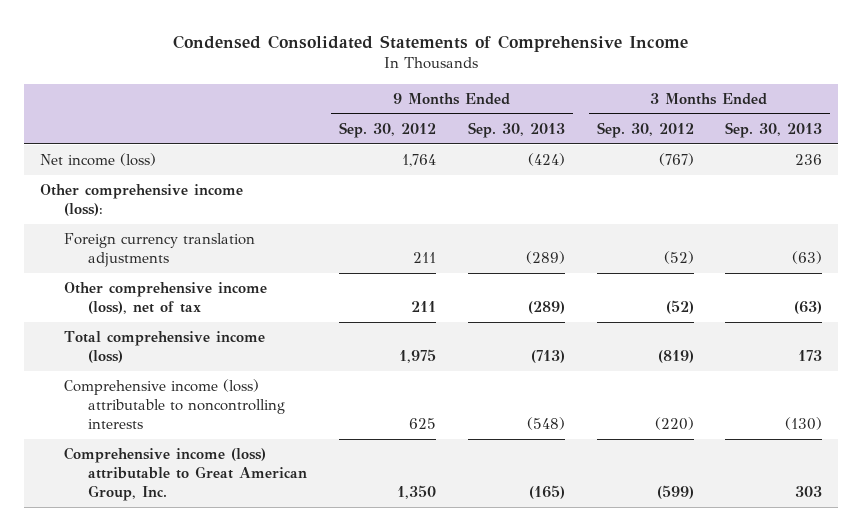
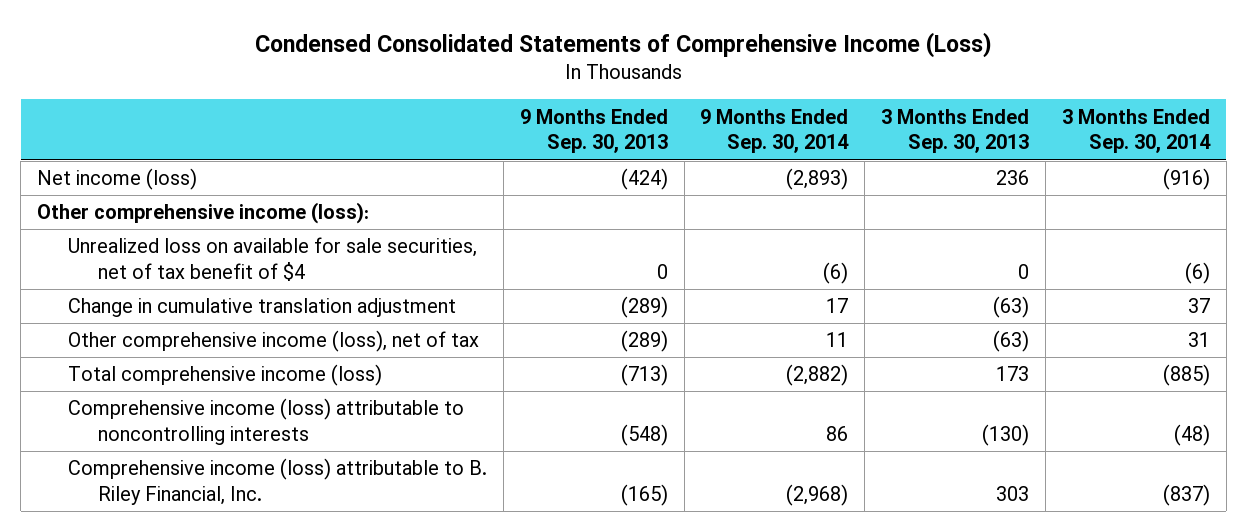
- Condensed Consolidated Statements of Comprehensive Income
+ Condensed Consolidated Statements of Comprehensive Income (Loss)
- | 9 Months Ended Sep. 30, 2012 | 9 Months Ended Sep. 30, 2013 | 3 Months Ended Sep. 30, 2012 | 3 Months Ended Sep. 30, 2013
+ | 9 Months Ended Sep. 30, 2013 | 9 Months Ended Sep. 30, 2014 | 3 Months Ended Sep. 30, 2013 | 3 Months Ended Sep. 30, 2014
- Foreign currency translation adjustments | 211 | (289) | (52) | (63)
+ Unrealized loss on available for sale securities, net of tax benefit of $4 | 0 | (6) | 0 | (6)
+ Change in cumulative translation adjustment | (289) | 17 | (63) | 37
- Comprehensive income (loss) attributable to Great American Group, Inc. | 1,350 | (165) | (599) | 303
+ Comprehensive income (loss) attributable to B. Riley Financial, Inc. | (165) | (2,968) | 303 | (837)

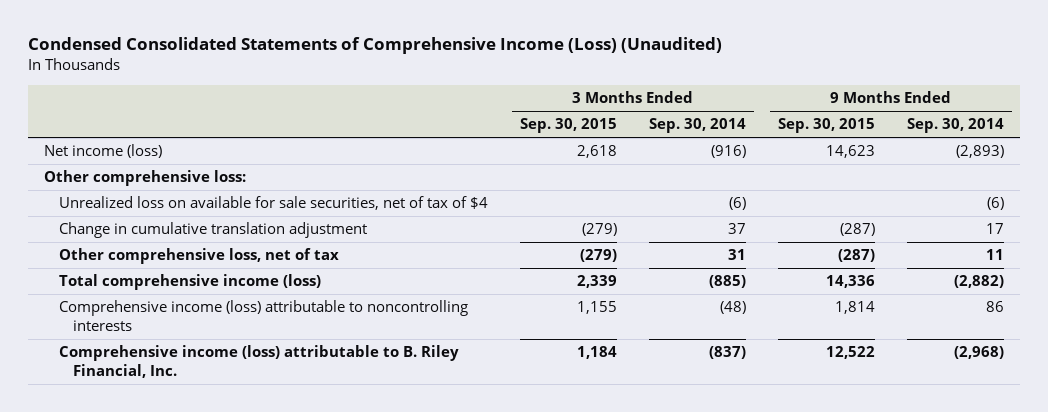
- Condensed Consolidated Statements of Comprehensive Income (Loss)
+ Condensed Consolidated Statements of Comprehensive Income (Loss) (Unaudited)
- | 9 Months Ended Sep. 30, 2013 | 9 Months Ended Sep. 30, 2014 | 3 Months Ended Sep. 30, 2013 | 3 Months Ended Sep. 30, 2014
+ | 3 Months Ended Sep. 30, 2015 | 3 Months Ended Sep. 30, 2014 | 9 Months Ended Sep. 30, 2015 | 9 Months Ended Sep. 30, 2014
- Other comprehensive income (loss):
- Unrealized loss on available for sale securities, net of tax benefit of $4 | 0 | (6) | 0 | (6)
+ Other comprehensive loss:
+ Unrealized loss on available for sale securities, net of tax of $4 | | (6) | | (6)
- Other comprehensive income (loss), net of tax | (289) | 11 | (63) | 31
+ Other comprehensive loss, net of tax | (279) | 31 | (287) | 11

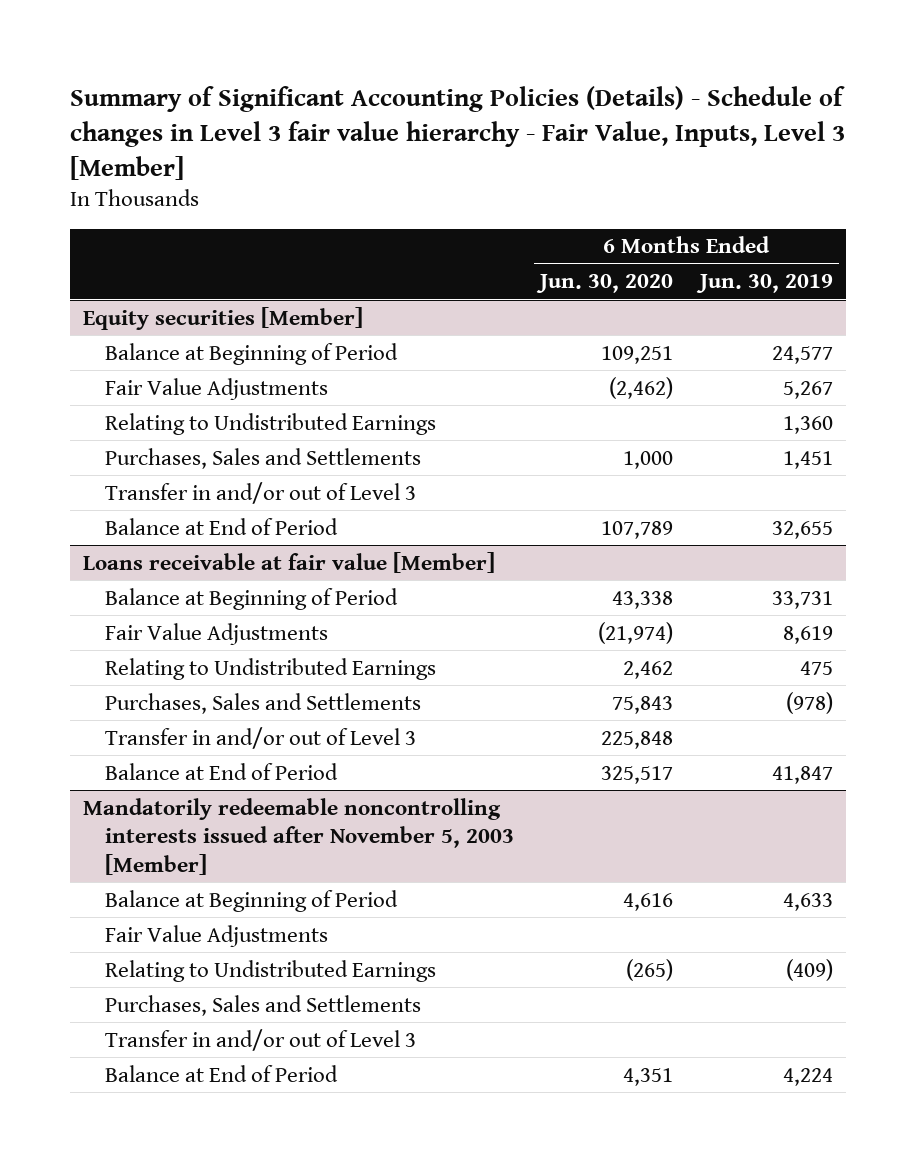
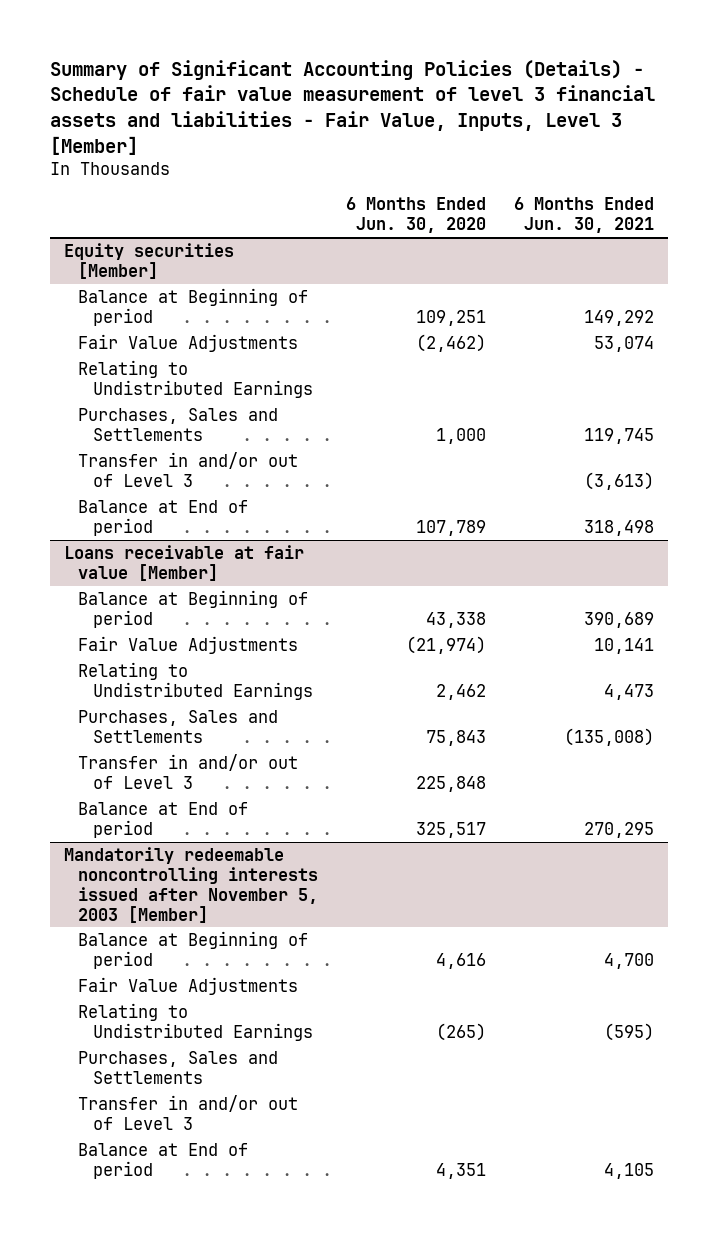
- Summary of Significant Accounting Policies (Details) - Schedule of changes in Level 3 fair value hierarchy - Fair Value, Inputs, Level 3 [Member]
+ Summary of Significant Accounting Policies (Details) - Schedule of fair value measurement of level 3 financial assets and liabilities - Fair Value, Inputs, Level 3 [Member]
- | 6 Months Ended Jun. 30, 2020 | 6 Months Ended Jun. 30, 2019
+ | 6 Months Ended Jun. 30, 2020 | 6 Months Ended Jun. 30, 2021
@ Equity securities [Member]
- Balance at Beginning of Period | 109,251 | 24,577
+ Balance at Beginning of period | 109,251 | 149,292
- Balance at End of Period | 107,789 | 32,655
+ Balance at End of period | 107,789 | 318,498
@ Loans receivable at fair value [Member]
- Balance at Beginning of Period | 43,338 | 33,731
+ Balance at Beginning of period | 43,338 | 390,689
- Balance at End of Period | 325,517 | 41,847
+ Balance at End of period | 325,517 | 270,295
@ Mandatorily redeemable noncontrolling interests issued after November 5, 2003 [Member]
- Balance at Beginning of Period | 4,616 | 4,633
+ Balance at Beginning of period | 4,616 | 4,700
- Balance at End of Period | 4,351 | 4,224
+ Balance at End of period | 4,351 | 4,105

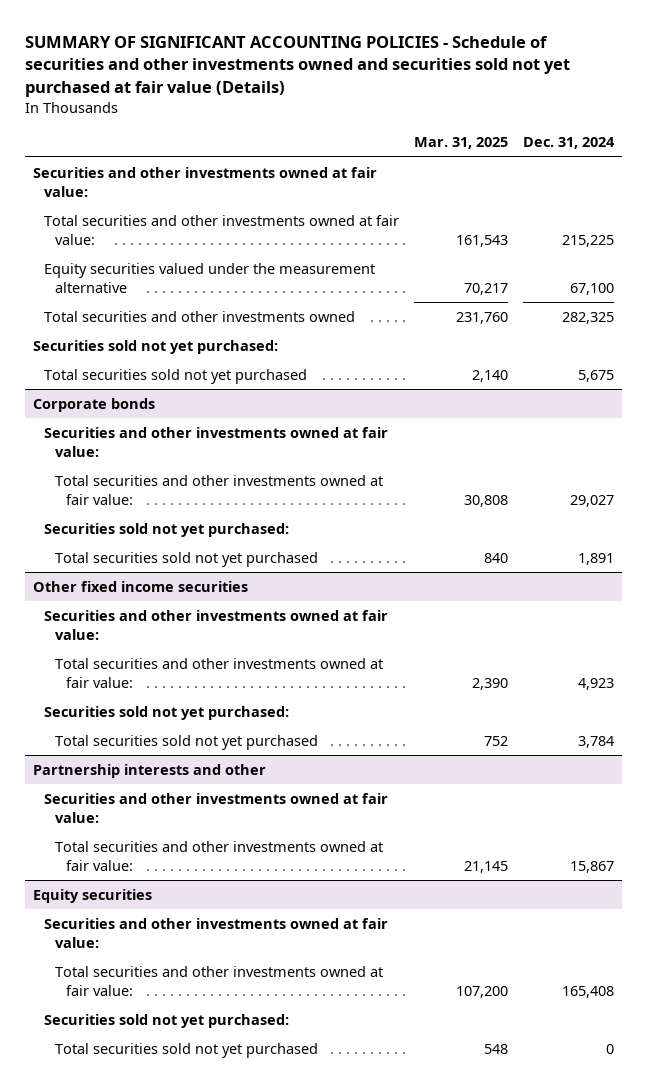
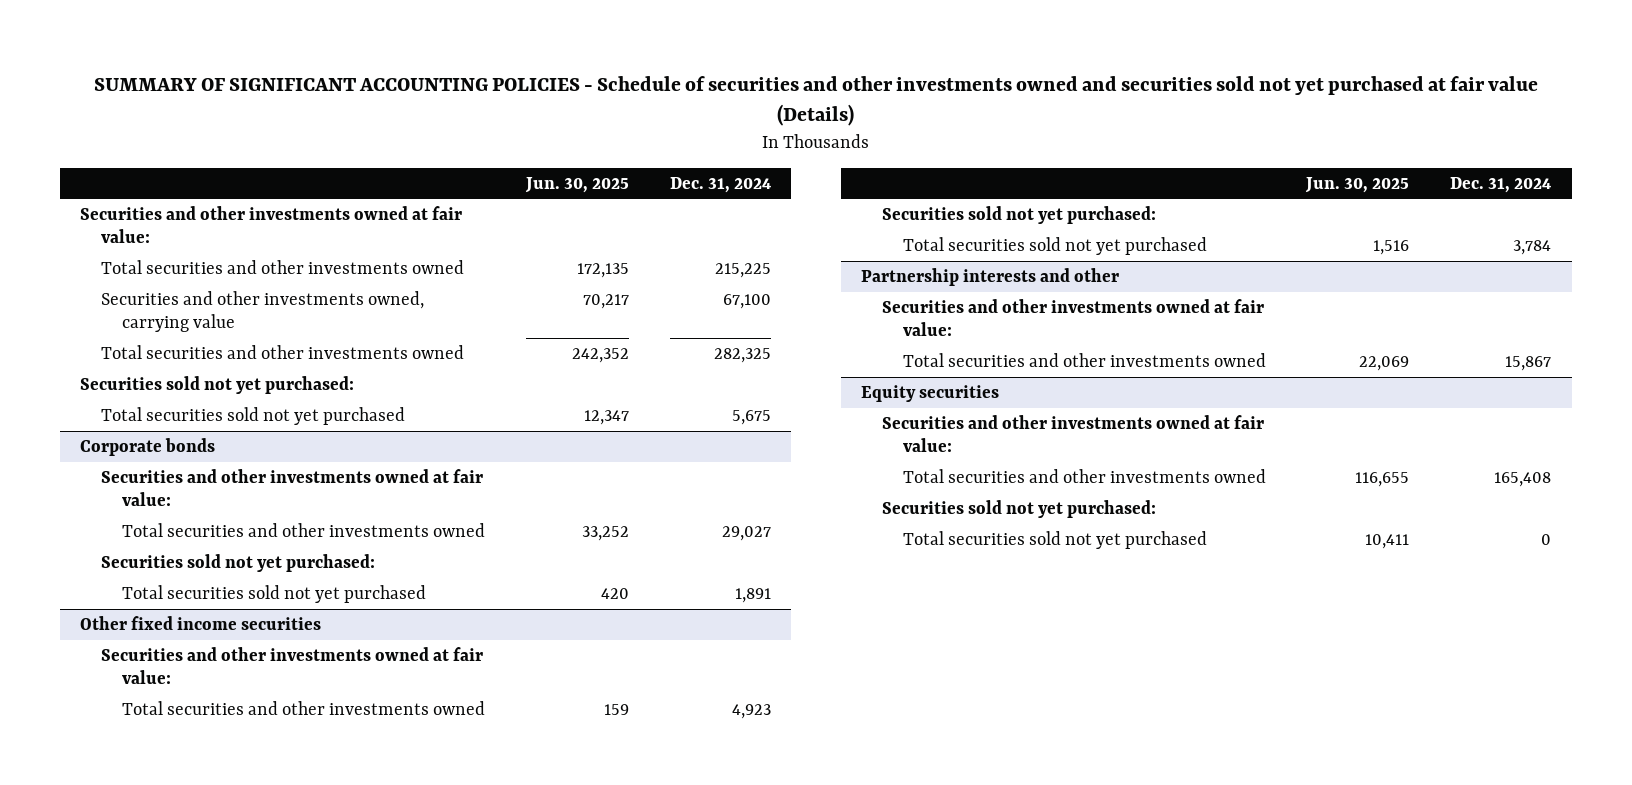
- | Mar. 31, 2025 | Dec. 31, 2024
+ | Jun. 30, 2025 | Dec. 31, 2024
- Total securities and other investments owned at fair value: | 161,543 | 215,225
- Equity securities valued under the measurement alternative | 70,217 | 67,100
+ Total securities and other investments owned | 172,135 | 215,225
+ Securities and other investments owned, carrying value | 70,217 | 67,100
@ Corporate bonds
- Total securities and other investments owned at fair value: | 30,808 | 29,027
+ Total securities and other investments owned | 33,252 | 29,027
@ Other fixed income securities
- Total securities and other investments owned at fair value: | 2,390 | 4,923
+ Total securities and other investments owned | 159 | 4,923
@ Partnership interests and other
- Total securities and other investments owned at fair value: | 21,145 | 15,867
+ Total securities and other investments owned | 22,069 | 15,867
@ Equity securities
- Total securities and other investments owned at fair value: | 107,200 | 165,408
+ Total securities and other investments owned | 116,655 | 165,408

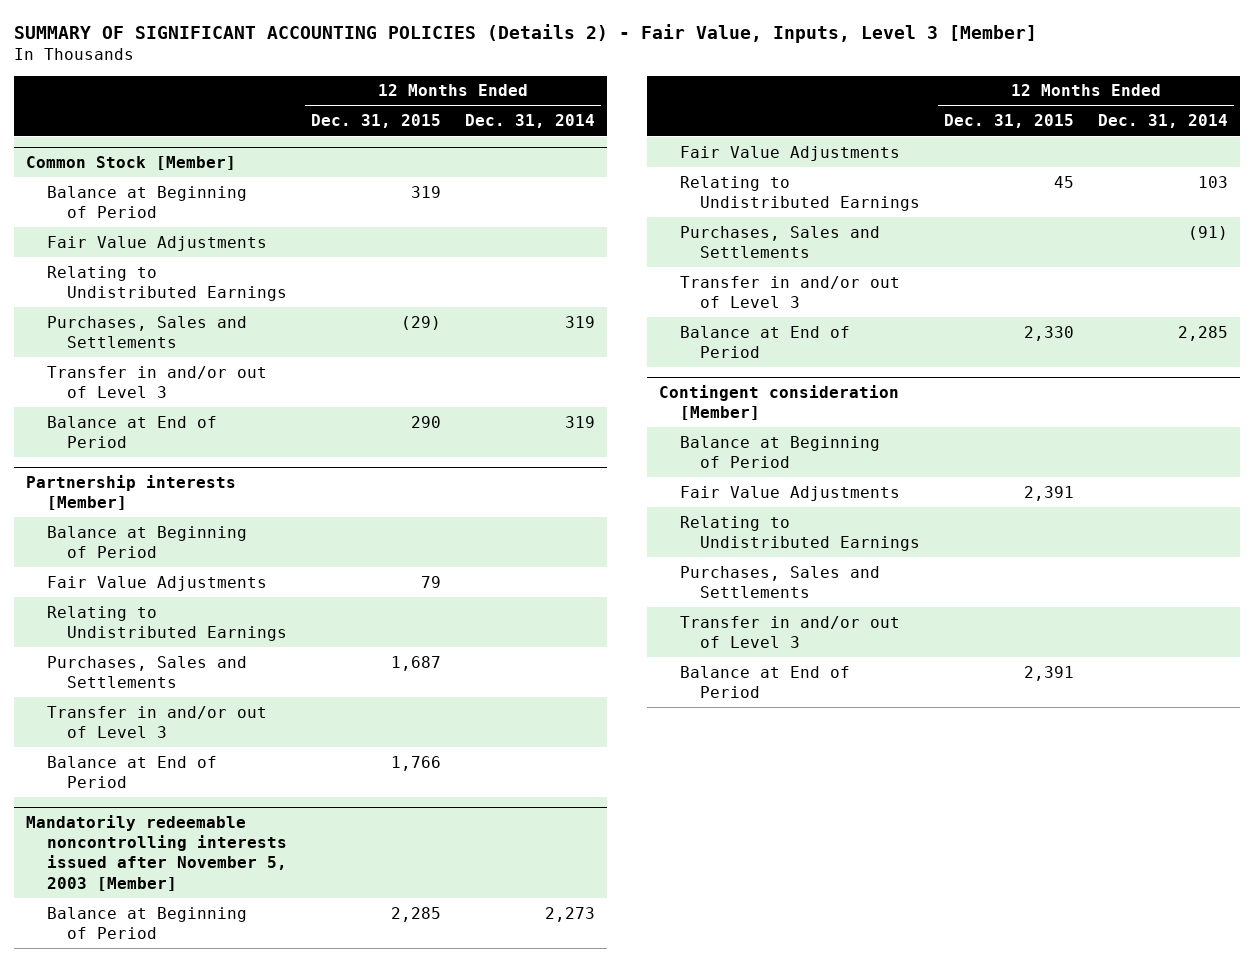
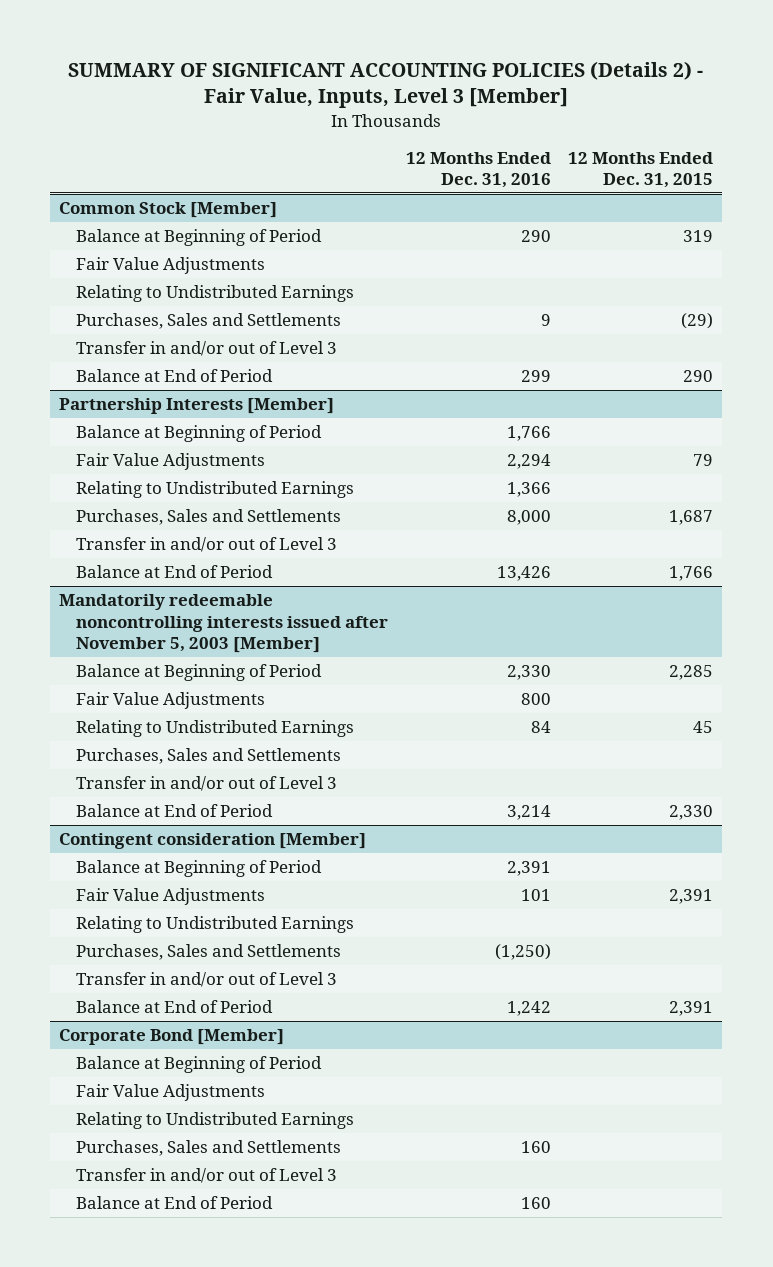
- | 12 Months Ended Dec. 31, 2015 | 12 Months Ended Dec. 31, 2014
+ | 12 Months Ended Dec. 31, 2016 | 12 Months Ended Dec. 31, 2015
- Partnership interests [Member]
+ Partnership Interests [Member]
+ Corporate Bond [Member]
+ Balance at Beginning of Period
+ Fair Value Adjustments
+ Relating to Undistributed Earnings
+ Purchases, Sales and Settlements | 160 |
+ Transfer in and/or out of Level 3
+ Balance at End of Period | 160 |

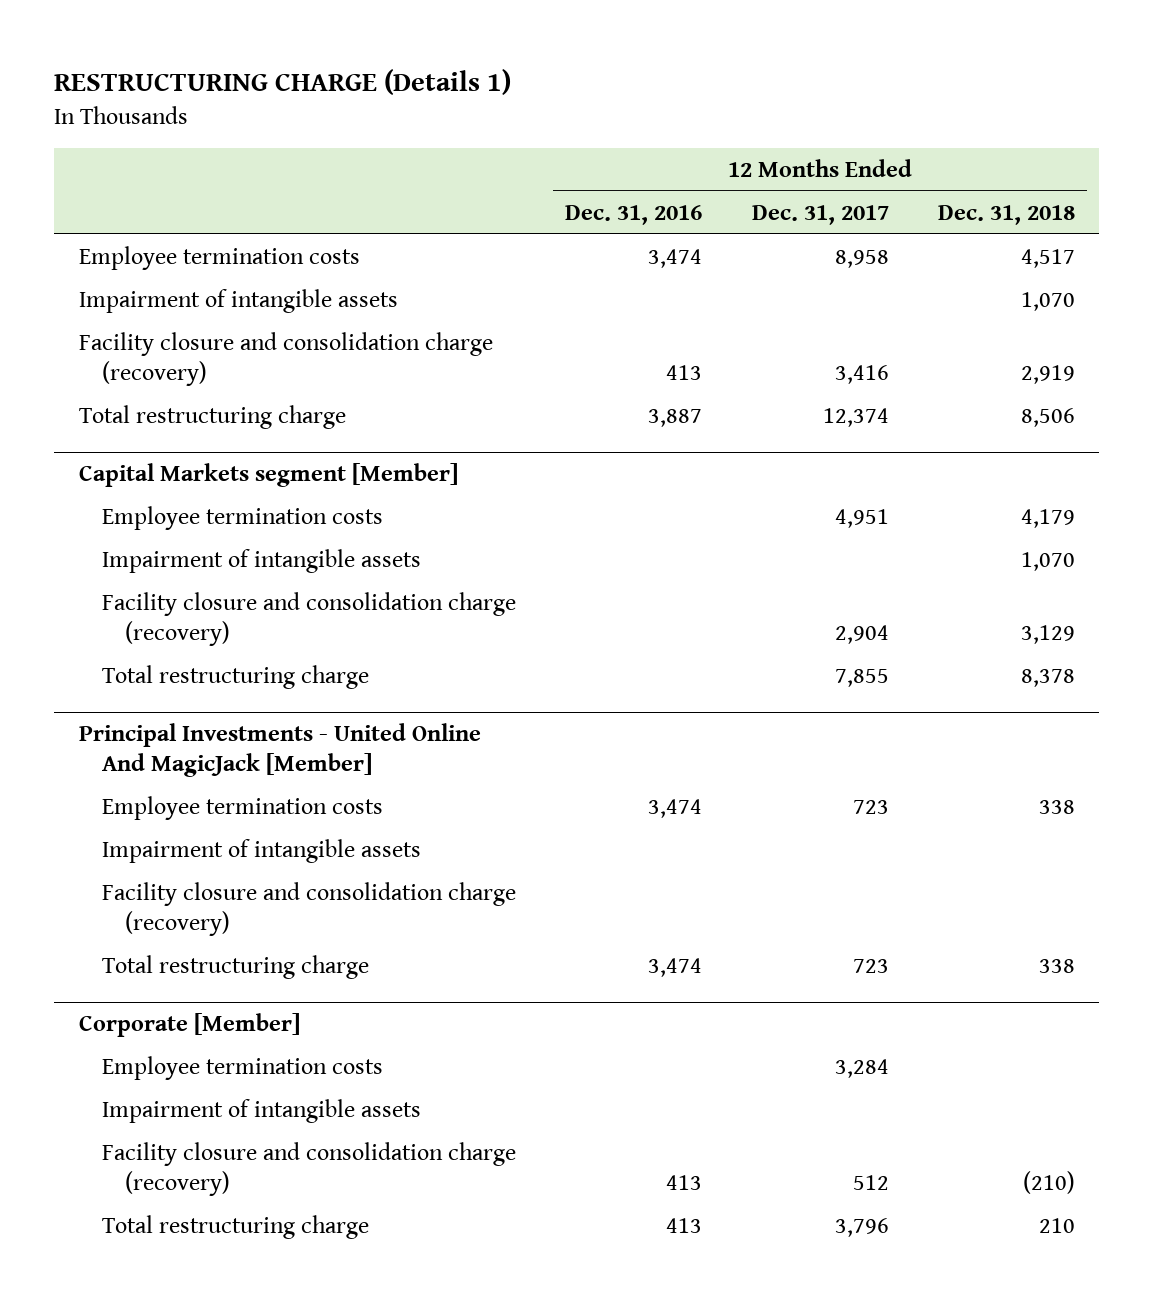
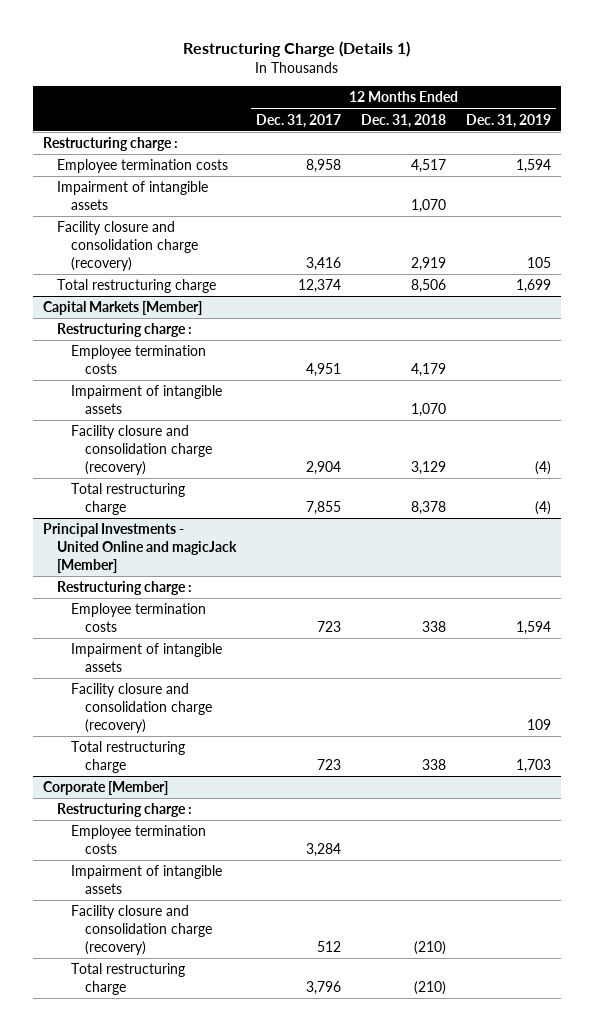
- RESTRUCTURING CHARGE (Details 1)
+ Restructuring Charge (Details 1)
- | 12 Months Ended Dec. 31, 2016 | 12 Months Ended Dec. 31, 2017 | 12 Months Ended Dec. 31, 2018
+ | 12 Months Ended Dec. 31, 2017 | 12 Months Ended Dec. 31, 2018 | 12 Months Ended Dec. 31, 2019
+ Restructuring charge :
- Capital Markets segment [Member]
+ Capital Markets [Member]
+ Restructuring charge :
- Principal Investments - United Online And MagicJack [Member]
+ Principal Investments - United Online and magicJack [Member]
+ Restructuring charge :
@ Corporate [Member]
+ Restructuring charge :
- Total restructuring charge | 413 | 3,796 | 210
+ Total restructuring charge | 3,796 | (210) |

